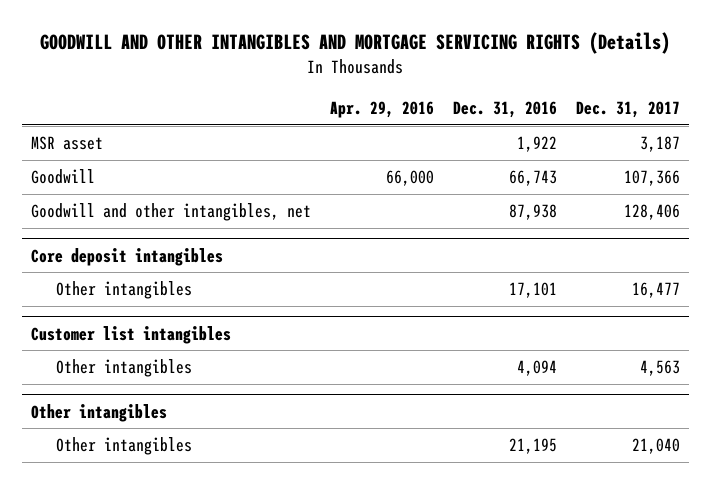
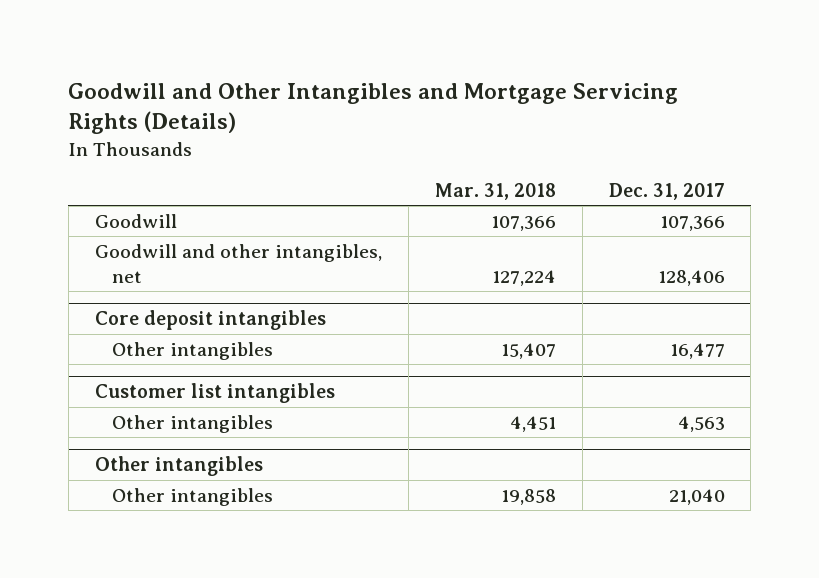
- GOODWILL AND OTHER INTANGIBLES AND MORTGAGE SERVICING RIGHTS (Details)
+ Goodwill and Other Intangibles and Mortgage Servicing Rights (Details)
- | Apr. 29, 2016 | Dec. 31, 2016 | Dec. 31, 2017
+ | Mar. 31, 2018 | Dec. 31, 2017
- MSR asset | | 1,922 | 3,187

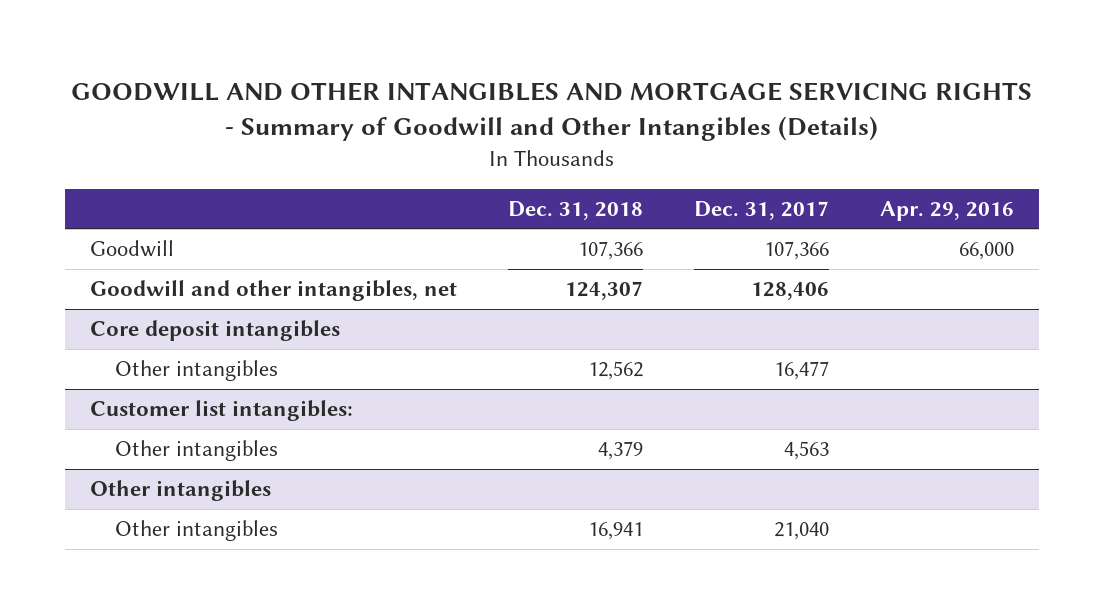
- Goodwill and Other Intangibles and Mortgage Servicing Rights (Details)
+ GOODWILL AND OTHER INTANGIBLES AND MORTGAGE SERVICING RIGHTS - Summary of Goodwill and Other Intangibles (Details)
- | Mar. 31, 2018 | Dec. 31, 2017
+ | Dec. 31, 2018 | Dec. 31, 2017 | Apr. 29, 2016
- Customer list intangibles
+ Customer list intangibles:

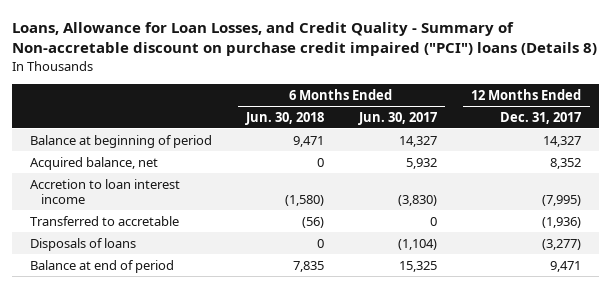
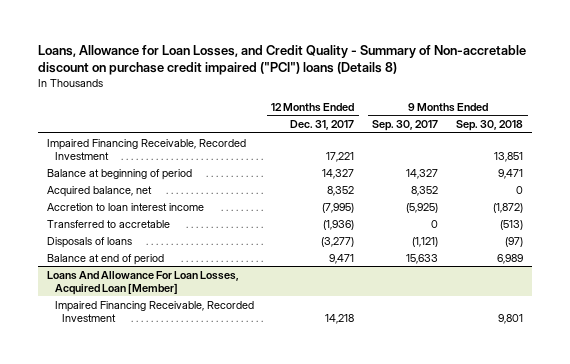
- | 6 Months Ended Jun. 30, 2018 | 6 Months Ended Jun. 30, 2017 | 12 Months Ended Dec. 31, 2017
+ | 12 Months Ended Dec. 31, 2017 | 9 Months Ended Sep. 30, 2017 | 9 Months Ended Sep. 30, 2018
+ Impaired Financing Receivable, Recorded Investment | 17,221 | | 13,851
+ Loans And Allowance For Loan Losses, Acquired Loan [Member]
+ Impaired Financing Receivable, Recorded Investment | 14,218 | | 9,801

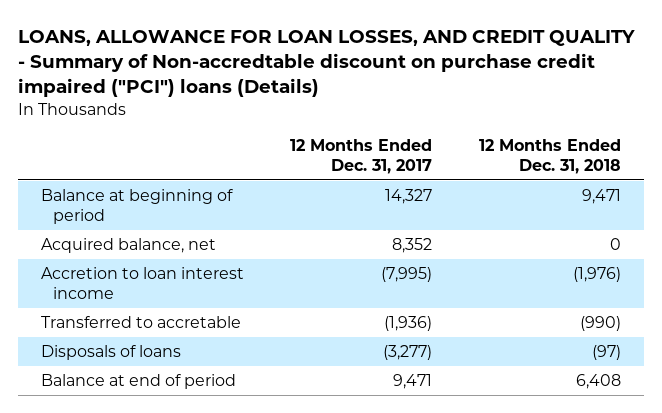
- Loans, Allowance for Loan Losses, and Credit Quality - Summary of Non-accretable discount on purchase credit impaired ("PCI") loans (Details 8)
+ LOANS, ALLOWANCE FOR LOAN LOSSES, AND CREDIT QUALITY - Summary of Non-accredtable discount on purchase credit impaired ("PCI") loans (Details)
- | 12 Months Ended Dec. 31, 2017 | 9 Months Ended Sep. 30, 2017 | 9 Months Ended Sep. 30, 2018
+ | 12 Months Ended Dec. 31, 2017 | 12 Months Ended Dec. 31, 2018
- Impaired Financing Receivable, Recorded Investment | 17,221 | | 13,851
- Loans And Allowance For Loan Losses, Acquired Loan [Member]
- Impaired Financing Receivable, Recorded Investment | 14,218 | | 9,801

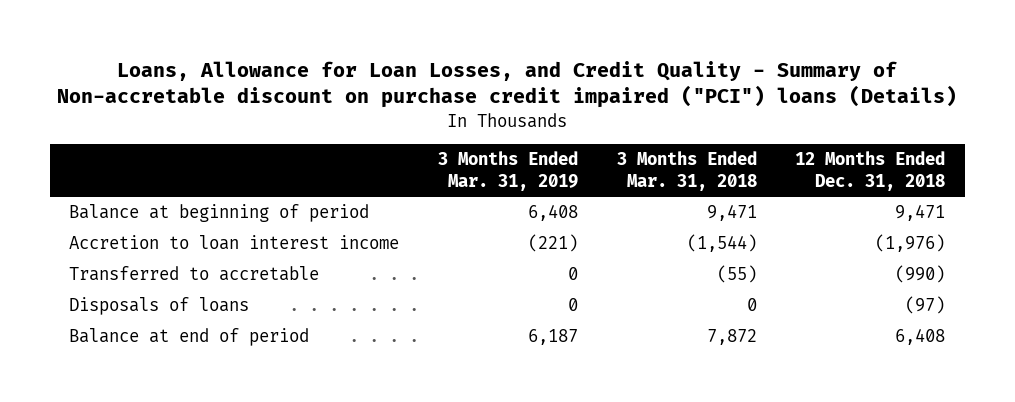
- LOANS, ALLOWANCE FOR LOAN LOSSES, AND CREDIT QUALITY - Summary of Non-accredtable discount on purchase credit impaired ("PCI") loans (Details)
+ Loans, Allowance for Loan Losses, and Credit Quality - Summary of Non-accretable discount on purchase credit impaired ("PCI") loans (Details)
- | 12 Months Ended Dec. 31, 2017 | 12 Months Ended Dec. 31, 2018
+ | 3 Months Ended Mar. 31, 2019 | 3 Months Ended Mar. 31, 2018 | 12 Months Ended Dec. 31, 2018
- Acquired balance, net | 8,352 | 0

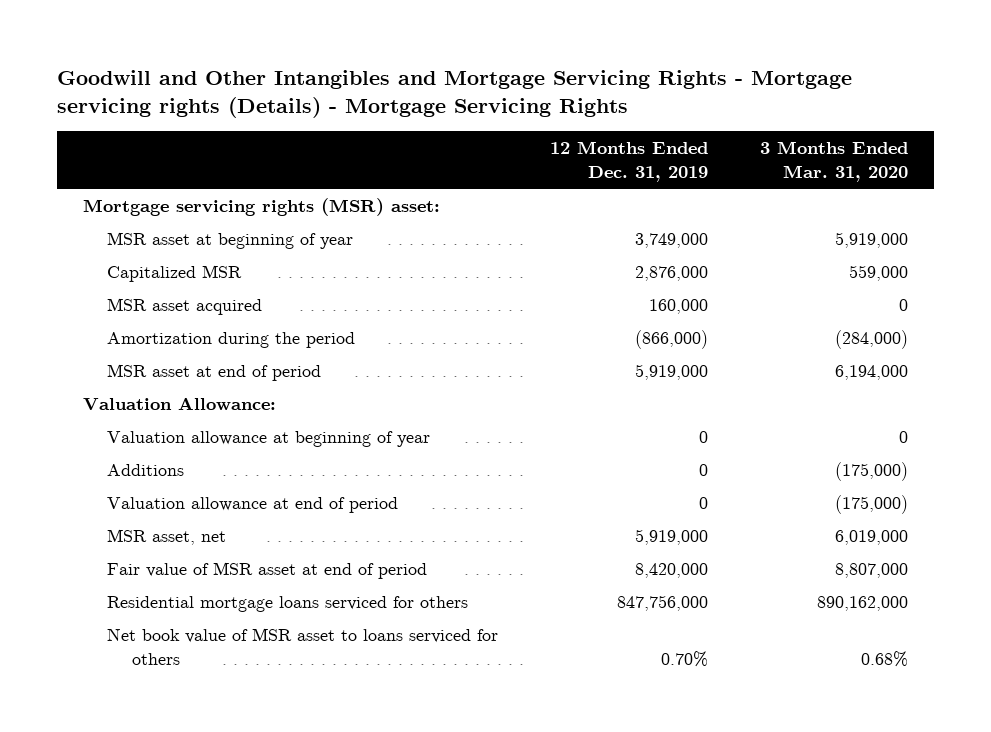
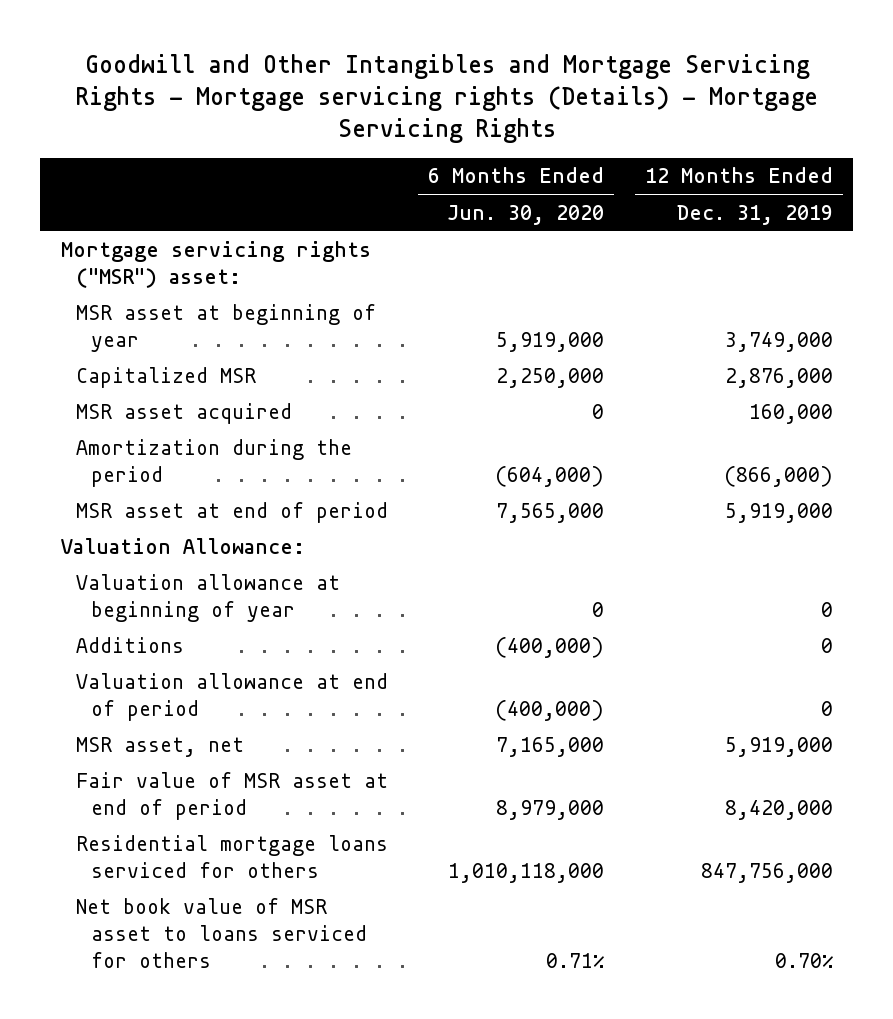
- | 12 Months Ended Dec. 31, 2019 | 3 Months Ended Mar. 31, 2020
+ | 6 Months Ended Jun. 30, 2020 | 12 Months Ended Dec. 31, 2019
- Mortgage servicing rights (MSR) asset:
+ Mortgage servicing rights ("MSR") asset:

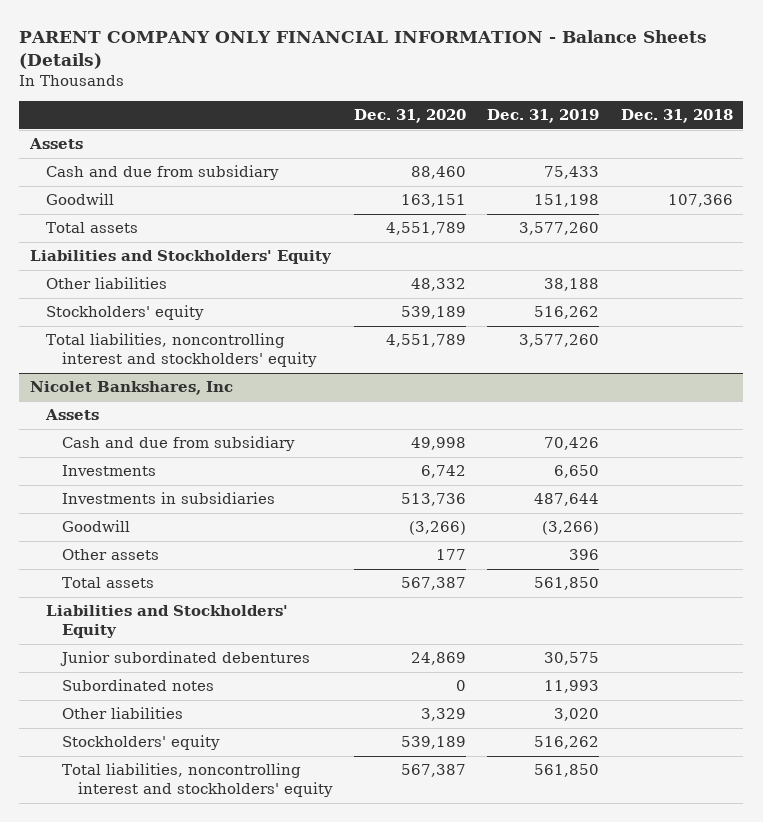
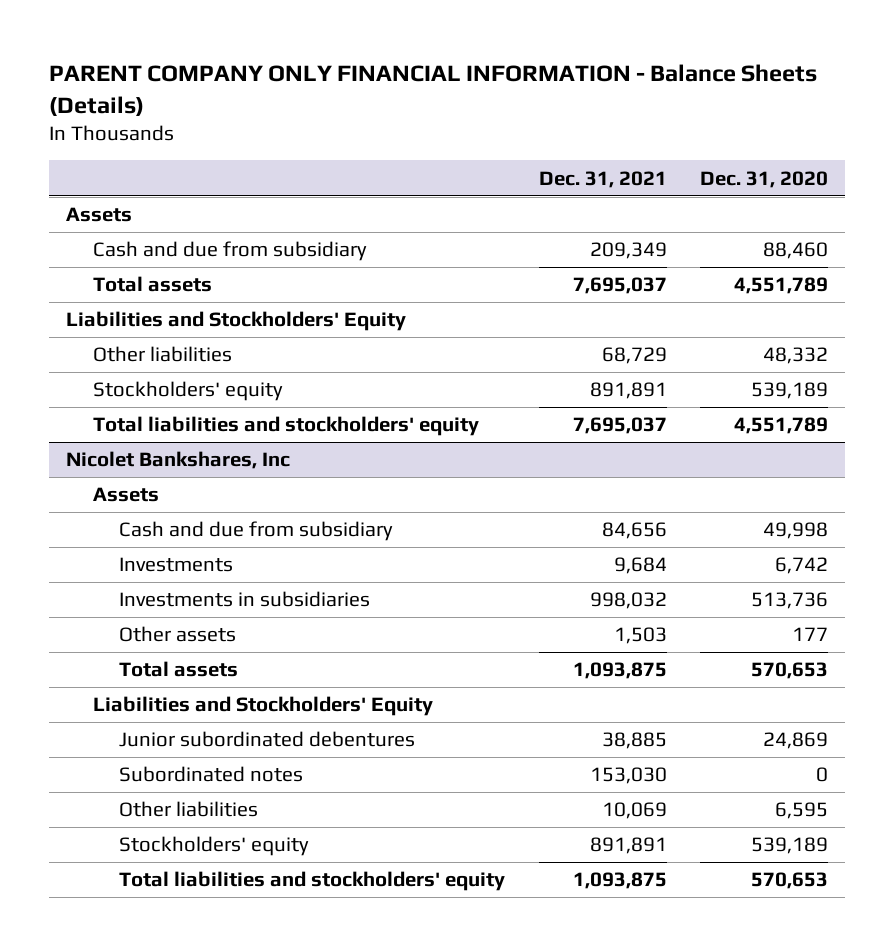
- | Dec. 31, 2020 | Dec. 31, 2019 | Dec. 31, 2018
+ | Dec. 31, 2021 | Dec. 31, 2020
- Goodwill | 163,151 | 151,198 | 107,366
- Total liabilities, noncontrolling interest and stockholders' equity | 4,551,789 | 3,577,260 |
+ Total liabilities and stockholders' equity | 7,695,037 | 4,551,789
@ Nicolet Bankshares, Inc
- Goodwill | (3,266) | (3,266) |
- Total assets | 567,387 | 561,850 |
+ Total assets | 1,093,875 | 570,653
- Other liabilities | 3,329 | 3,020 |
+ Other liabilities | 10,069 | 6,595
- Total liabilities, noncontrolling interest and stockholders' equity | 567,387 | 561,850 |
+ Total liabilities and stockholders' equity | 1,093,875 | 570,653

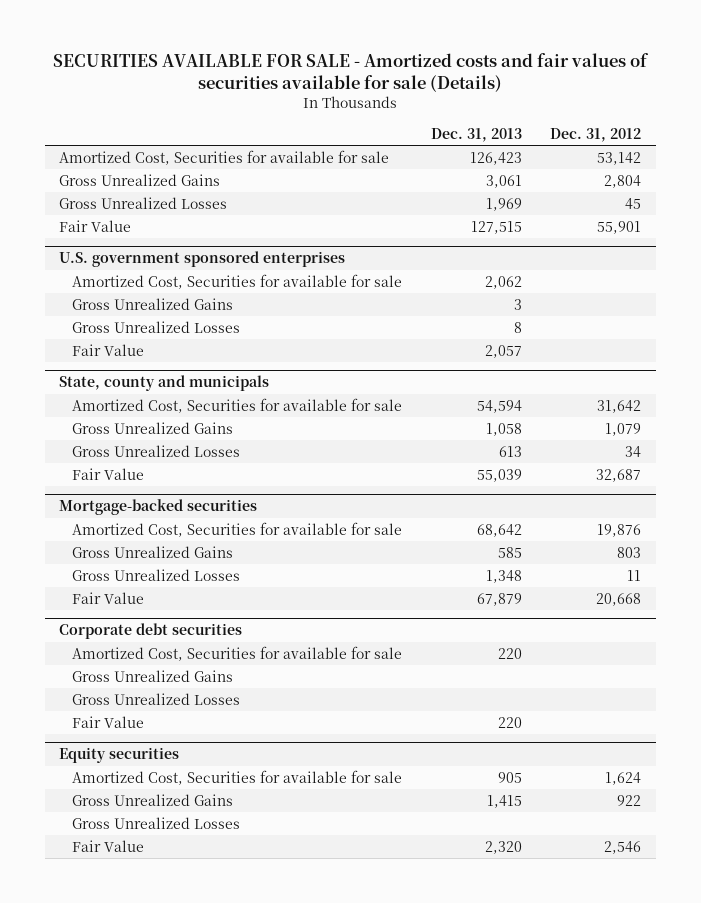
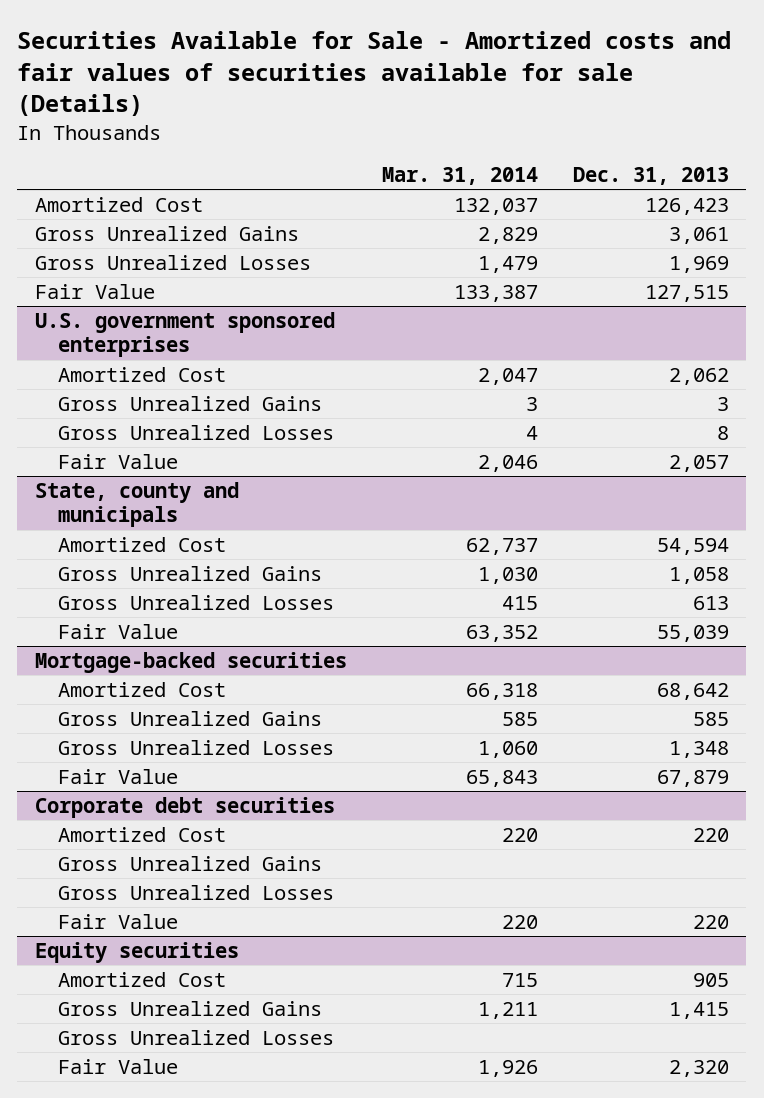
- SECURITIES AVAILABLE FOR SALE - Amortized costs and fair values of securities available for sale (Details)
+ Securities Available for Sale - Amortized costs and fair values of securities available for sale (Details)
- | Dec. 31, 2013 | Dec. 31, 2012
+ | Mar. 31, 2014 | Dec. 31, 2013
- Amortized Cost, Securities for available for sale | 126,423 | 53,142
+ Amortized Cost | 132,037 | 126,423
@ U.S. government sponsored enterprises
- Amortized Cost, Securities for available for sale | 2,062 |
+ Amortized Cost | 2,047 | 2,062
@ State, county and municipals
- Amortized Cost, Securities for available for sale | 54,594 | 31,642
+ Amortized Cost | 62,737 | 54,594
@ Mortgage-backed securities
- Amortized Cost, Securities for available for sale | 68,642 | 19,876
+ Amortized Cost | 66,318 | 68,642
@ Corporate debt securities
- Amortized Cost, Securities for available for sale | 220 |
+ Amortized Cost | 220 | 220
@ Equity securities
- Amortized Cost, Securities for available for sale | 905 | 1,624
+ Amortized Cost | 715 | 905

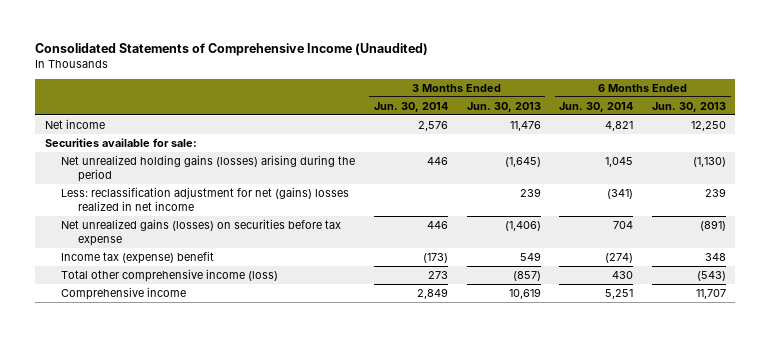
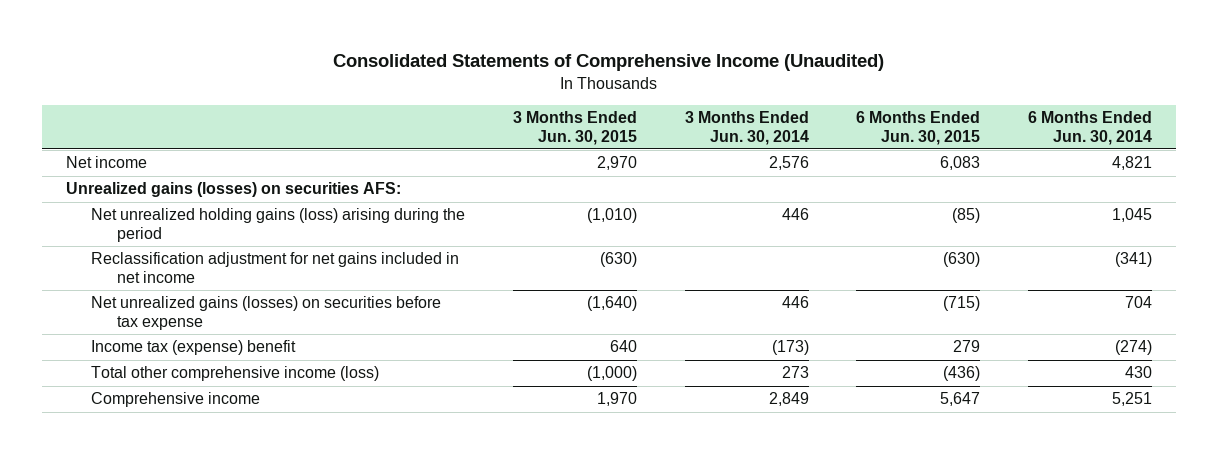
- | 3 Months Ended Jun. 30, 2014 | 3 Months Ended Jun. 30, 2013 | 6 Months Ended Jun. 30, 2014 | 6 Months Ended Jun. 30, 2013
+ | 3 Months Ended Jun. 30, 2015 | 3 Months Ended Jun. 30, 2014 | 6 Months Ended Jun. 30, 2015 | 6 Months Ended Jun. 30, 2014
- Securities available for sale:
- Net unrealized holding gains (losses) arising during the period | 446 | (1,645) | 1,045 | (1,130)
- Less: reclassification adjustment for net (gains) losses realized in net income | | 239 | (341) | 239
+ Unrealized gains (losses) on securities AFS:
+ Net unrealized holding gains (loss) arising during the period | (1,010) | 446 | (85) | 1,045
+ Reclassification adjustment for net gains included in net income | (630) | | (630) | (341)

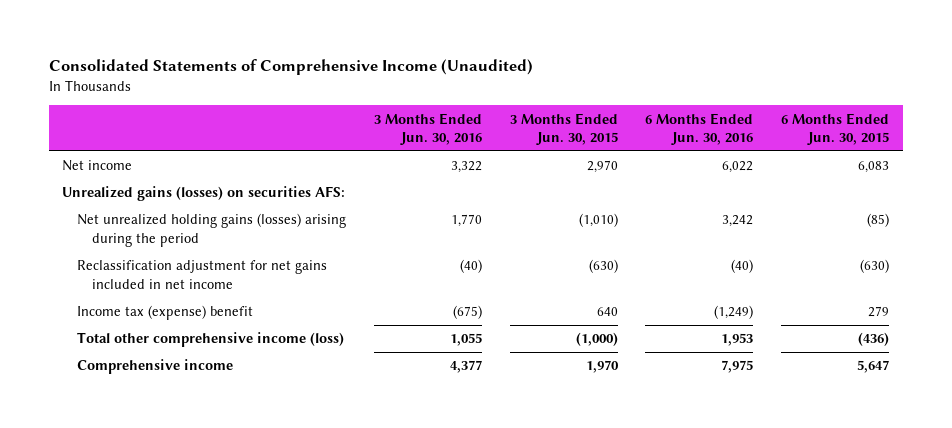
- | 3 Months Ended Jun. 30, 2015 | 3 Months Ended Jun. 30, 2014 | 6 Months Ended Jun. 30, 2015 | 6 Months Ended Jun. 30, 2014
+ | 3 Months Ended Jun. 30, 2016 | 3 Months Ended Jun. 30, 2015 | 6 Months Ended Jun. 30, 2016 | 6 Months Ended Jun. 30, 2015
- Net unrealized holding gains (loss) arising during the period | (1,010) | 446 | (85) | 1,045
+ Net unrealized holding gains (losses) arising during the period | 1,770 | (1,010) | 3,242 | (85)
- Net unrealized gains (losses) on securities before tax expense | (1,640) | 446 | (715) | 704

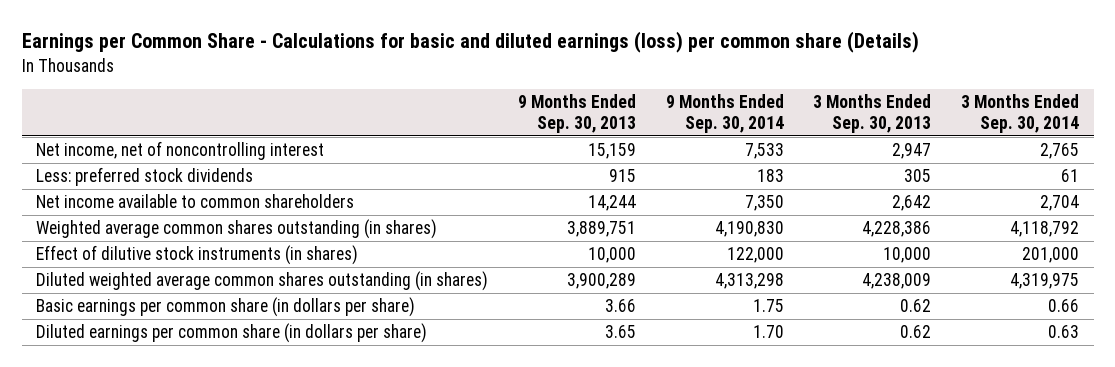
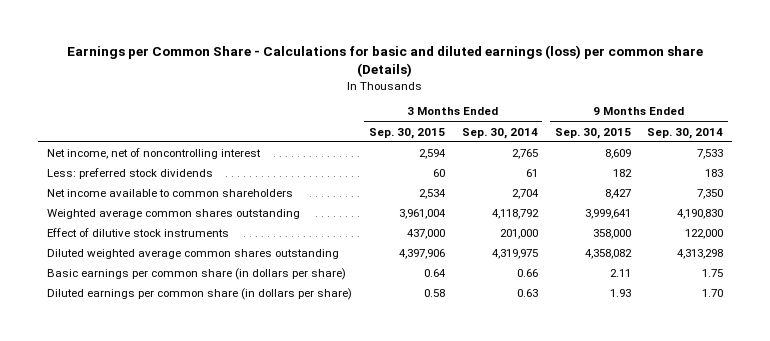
- | 9 Months Ended Sep. 30, 2013 | 9 Months Ended Sep. 30, 2014 | 3 Months Ended Sep. 30, 2013 | 3 Months Ended Sep. 30, 2014
+ | 3 Months Ended Sep. 30, 2015 | 3 Months Ended Sep. 30, 2014 | 9 Months Ended Sep. 30, 2015 | 9 Months Ended Sep. 30, 2014
- Weighted average common shares outstanding (in shares) | 3,889,751 | 4,190,830 | 4,228,386 | 4,118,792
- Effect of dilutive stock instruments (in shares) | 10,000 | 122,000 | 10,000 | 201,000
- Diluted weighted average common shares outstanding (in shares) | 3,900,289 | 4,313,298 | 4,238,009 | 4,319,975
+ Weighted average common shares outstanding | 3,961,004 | 4,118,792 | 3,999,641 | 4,190,830
+ Effect of dilutive stock instruments | 437,000 | 201,000 | 358,000 | 122,000
+ Diluted weighted average common shares outstanding | 4,397,906 | 4,319,975 | 4,358,082 | 4,313,298

